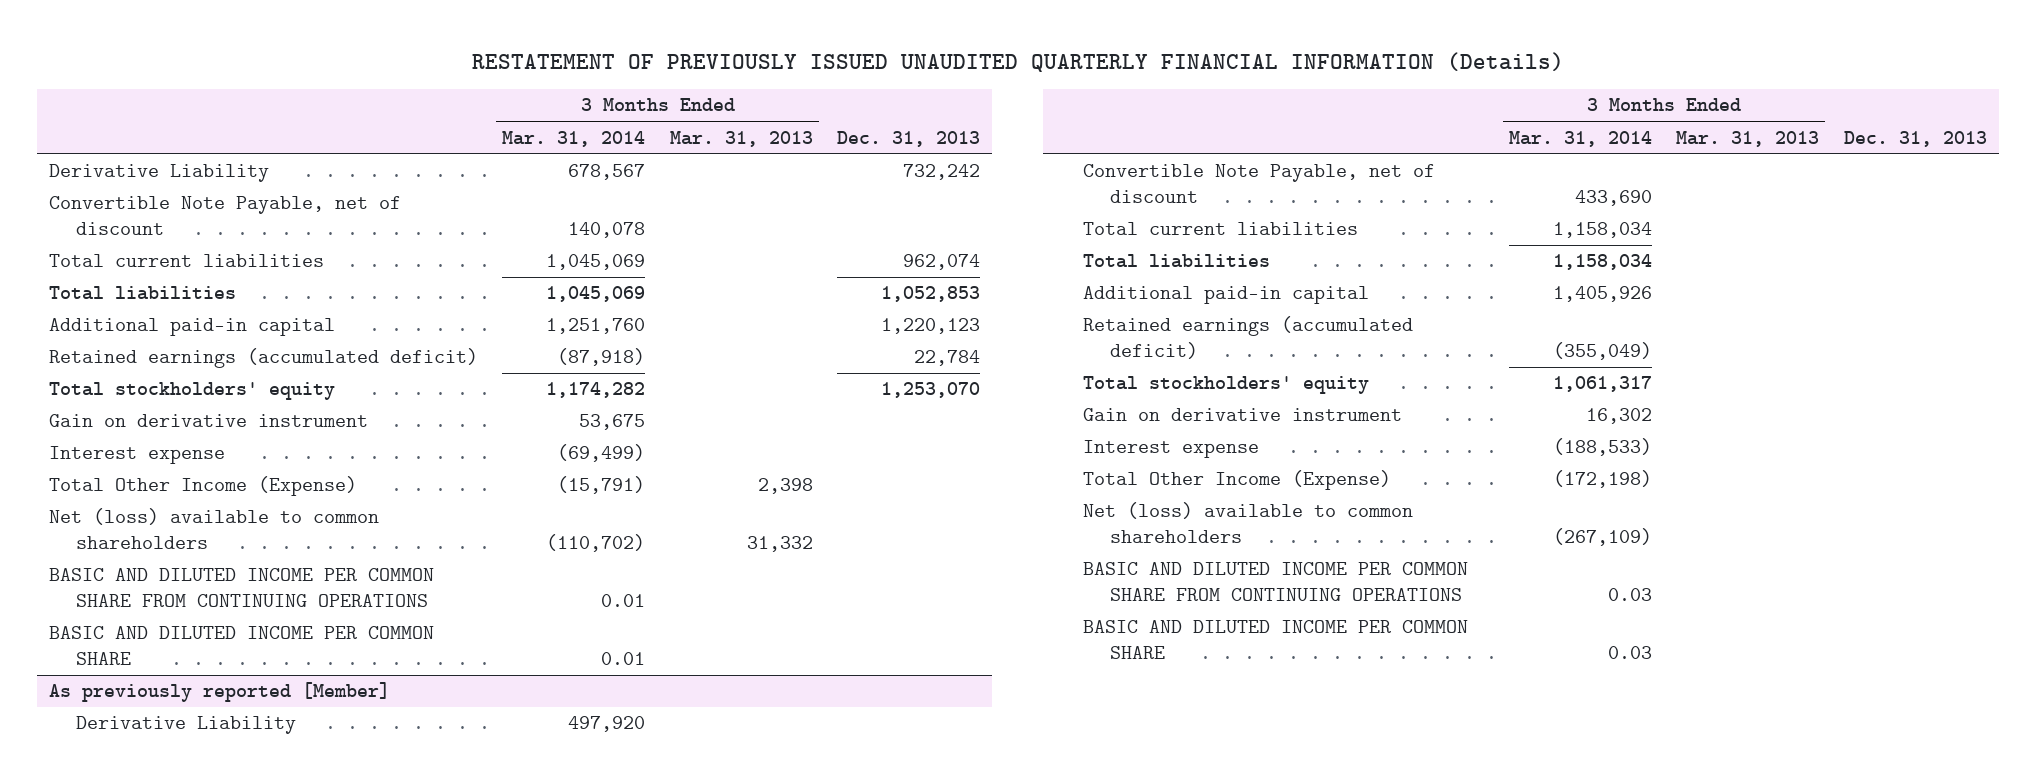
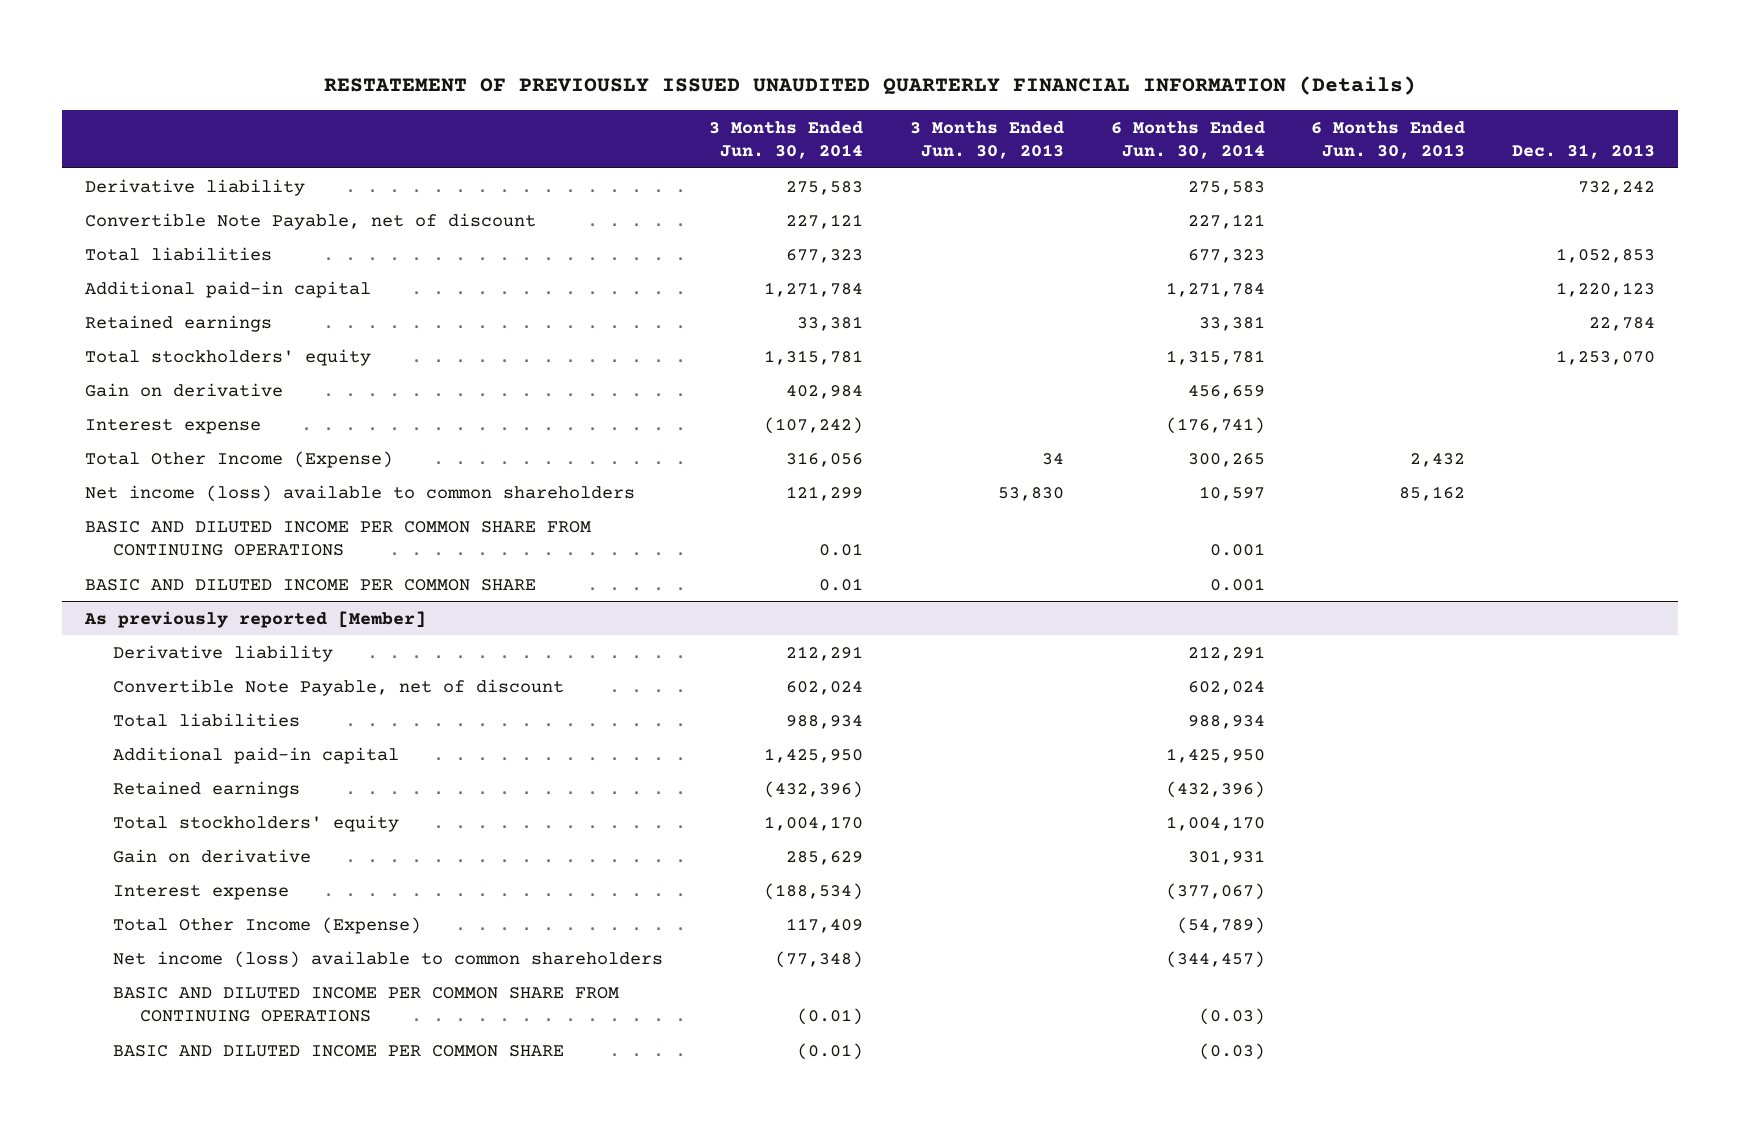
- | 3 Months Ended Mar. 31, 2014 | 3 Months Ended Mar. 31, 2013 | Dec. 31, 2013
+ | 3 Months Ended Jun. 30, 2014 | 3 Months Ended Jun. 30, 2013 | 6 Months Ended Jun. 30, 2014 | 6 Months Ended Jun. 30, 2013 | Dec. 31, 2013
- Derivative Liability | 678,567 | | 732,242
+ Derivative liability | 275,583 | | 275,583 | | 732,242
- Total current liabilities | 1,045,069 | | 962,074
- Retained earnings (accumulated deficit) | (87,918) | | 22,784
+ Retained earnings | 33,381 | | 33,381 | | 22,784
- Gain on derivative instrument | 53,675 | |
+ Gain on derivative | 402,984 | | 456,659 | |
- Net (loss) available to common shareholders | (110,702) | 31,332 |
+ Net income (loss) available to common shareholders | 121,299 | 53,830 | 10,597 | 85,162 |
@ As previously reported [Member]
- Derivative Liability | 497,920 | |
+ Derivative liability | 212,291 | | 212,291 | |
- Total current liabilities | 1,158,034 | |
- Retained earnings (accumulated deficit) | (355,049) | |
+ Retained earnings | (432,396) | | (432,396) | |
- Gain on derivative instrument | 16,302 | |
+ Gain on derivative | 285,629 | | 301,931 | |
- Net (loss) available to common shareholders | (267,109) | |
+ Net income (loss) available to common shareholders | (77,348) | | (344,457) | |

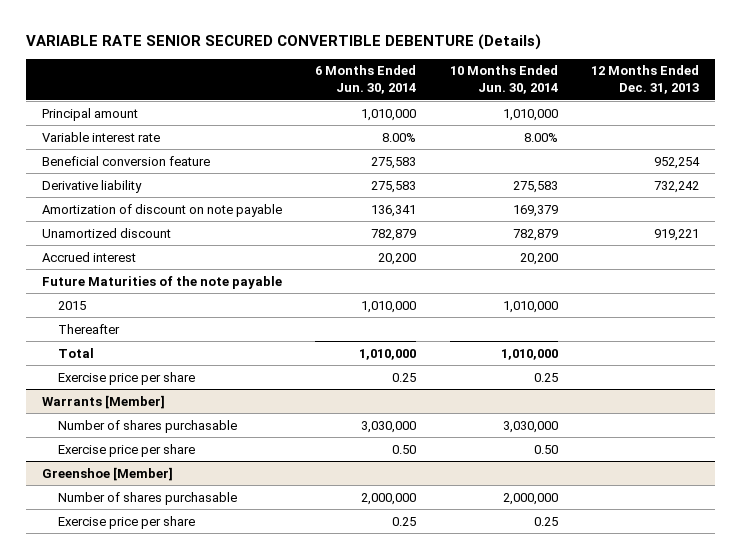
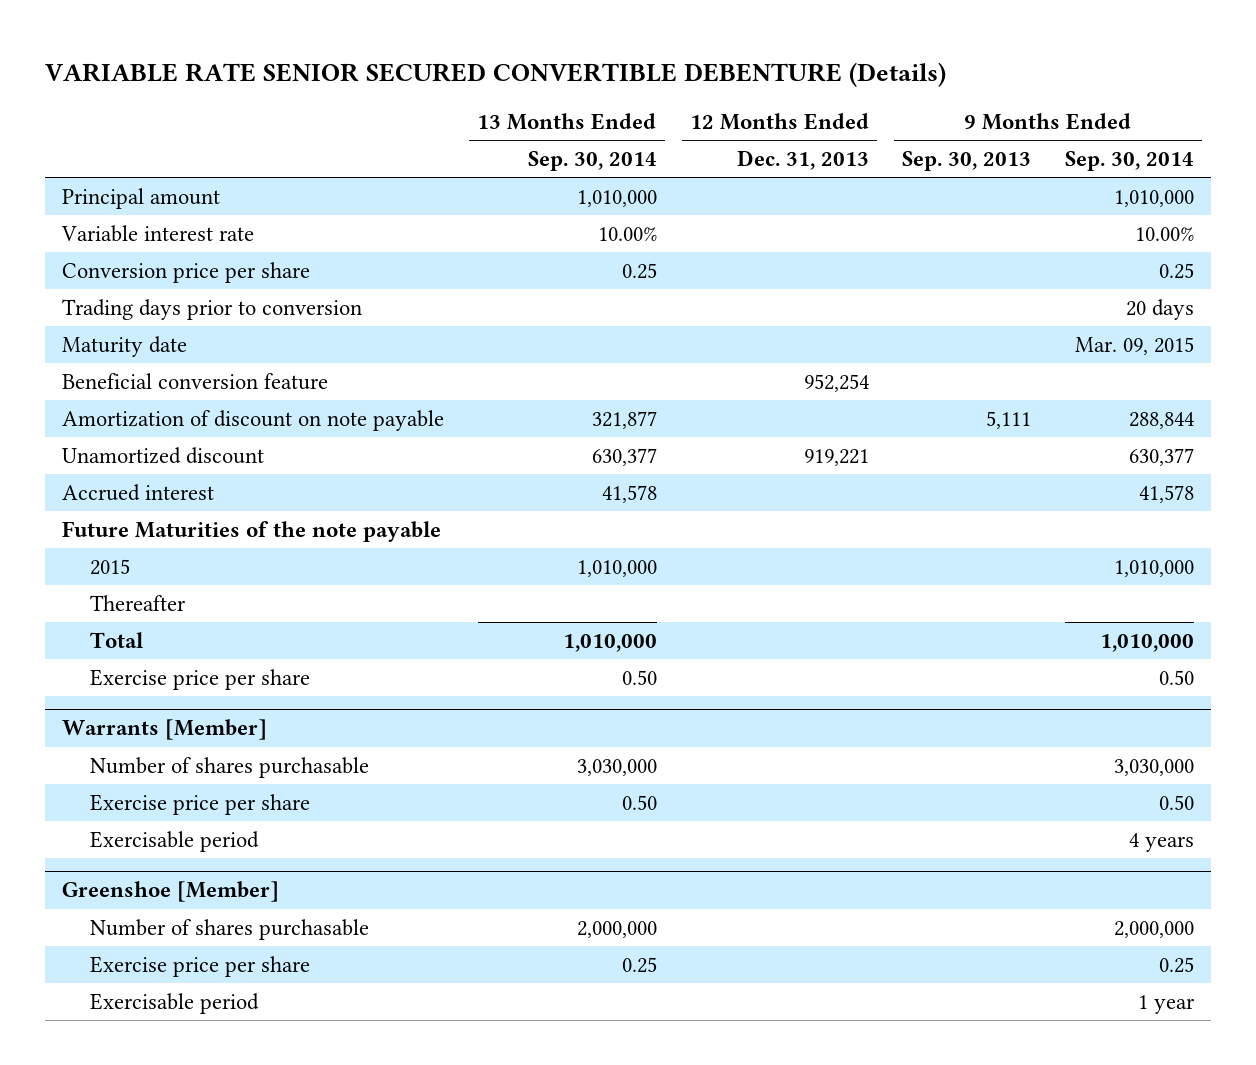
- | 6 Months Ended Jun. 30, 2014 | 10 Months Ended Jun. 30, 2014 | 12 Months Ended Dec. 31, 2013
+ | 13 Months Ended Sep. 30, 2014 | 12 Months Ended Dec. 31, 2013 | 9 Months Ended Sep. 30, 2013 | 9 Months Ended Sep. 30, 2014
+ Conversion price per share | 0.25 | | | 0.25
+ Trading days prior to conversion | | | | 20 days
+ Maturity date | | | | Mar. 09, 2015
- Derivative liability | 275,583 | 275,583 | 732,242
@ Warrants [Member]
+ Exercisable period | | | | 4 years
@ Greenshoe [Member]
+ Exercisable period | | | | 1 year

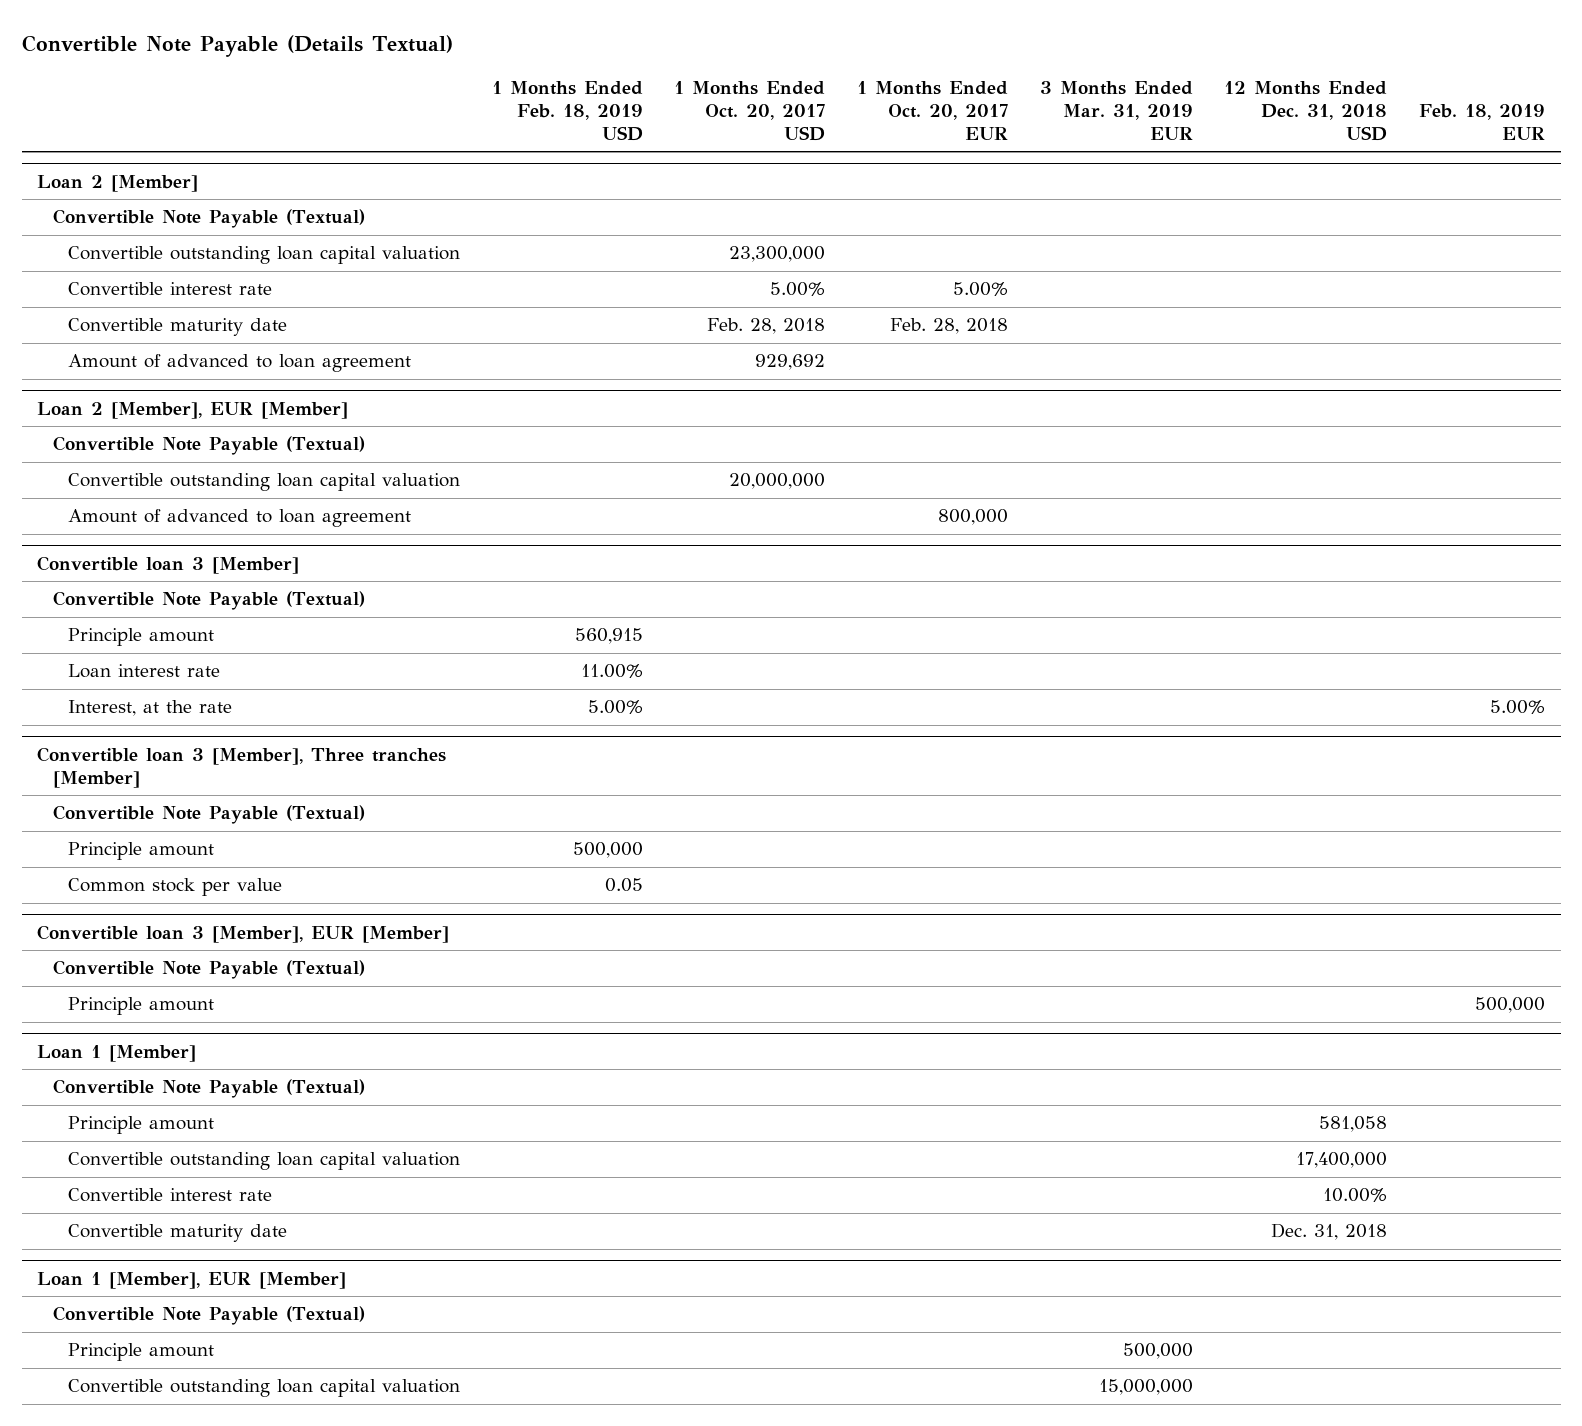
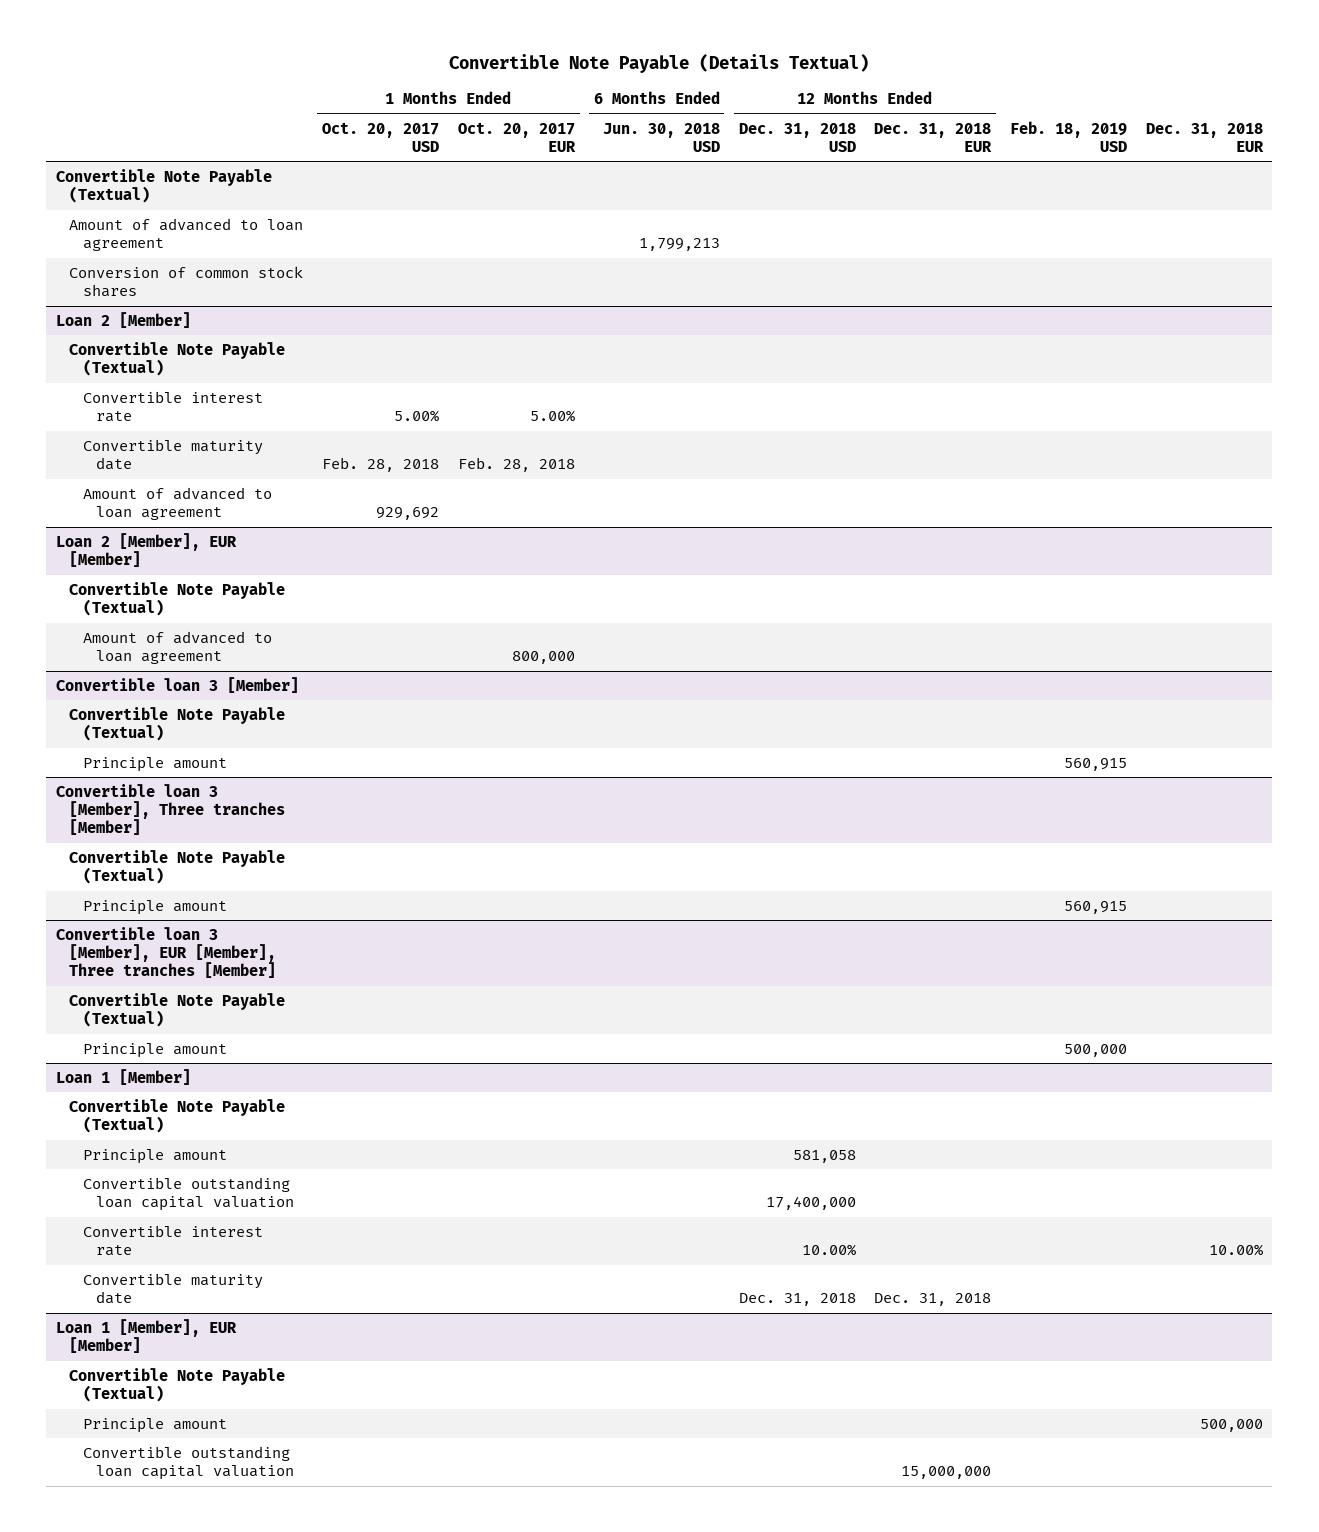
- | 1 Months Ended Feb. 18, 2019 USD | 1 Months Ended Oct. 20, 2017 USD | 1 Months Ended Oct. 20, 2017 EUR | 3 Months Ended Mar. 31, 2019 EUR | 12 Months Ended Dec. 31, 2018 USD | Feb. 18, 2019 EUR
+ | 1 Months Ended Oct. 20, 2017 USD | 1 Months Ended Oct. 20, 2017 EUR | 6 Months Ended Jun. 30, 2018 USD | 12 Months Ended Dec. 31, 2018 USD | 12 Months Ended Dec. 31, 2018 EUR | Feb. 18, 2019 USD | Dec. 31, 2018 EUR
+ Convertible Note Payable (Textual)
+ Amount of advanced to loan agreement | | | 1,799,213 | | | |
+ Conversion of common stock shares
@ Loan 2 [Member]
- Convertible outstanding loan capital valuation | | 23,300,000 | | | |
@ Loan 2 [Member], EUR [Member]
- Convertible outstanding loan capital valuation | | 20,000,000 | | | |
@ Convertible loan 3 [Member]
- Loan interest rate | 11.00% | | | | |
- Interest, at the rate | 5.00% | | | | | 5.00%
@ Convertible loan 3 [Member], Three tranches [Member]
- Common stock per value | 0.05 | | | | |
- Convertible loan 3 [Member], EUR [Member]
+ Convertible loan 3 [Member], EUR [Member], Three tranches [Member]

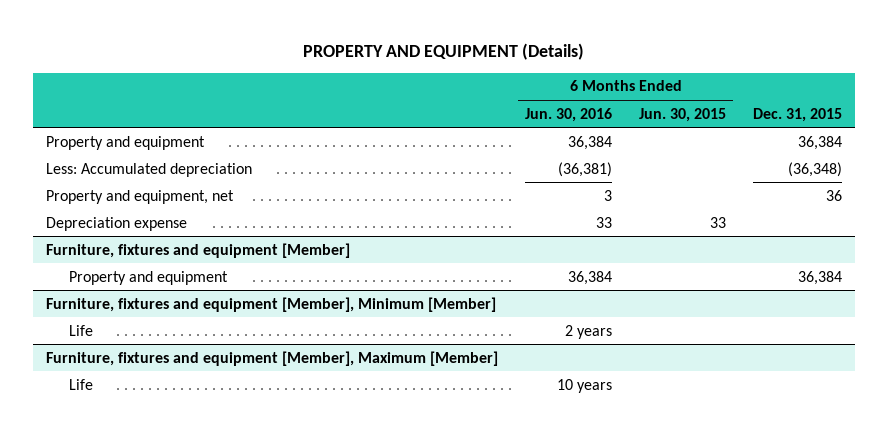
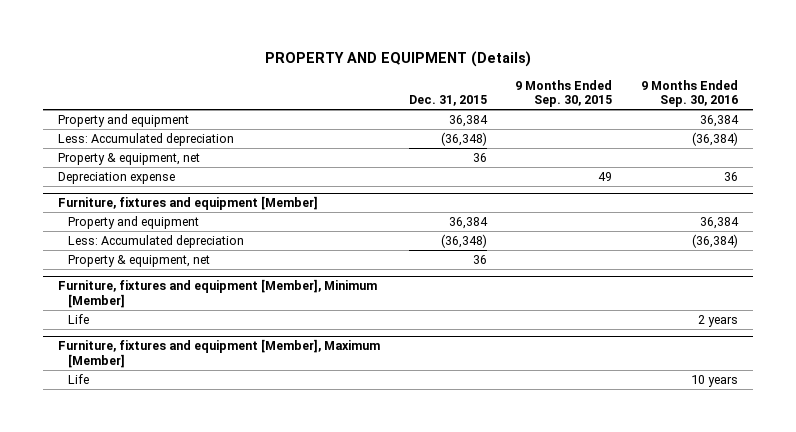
- | 6 Months Ended Jun. 30, 2016 | 6 Months Ended Jun. 30, 2015 | Dec. 31, 2015
+ | Dec. 31, 2015 | 9 Months Ended Sep. 30, 2015 | 9 Months Ended Sep. 30, 2016
- Property and equipment, net | 3 | | 36
+ Property & equipment, net | 36 | |
@ Furniture, fixtures and equipment [Member]
+ Less: Accumulated depreciation | (36,348) | | (36,384)
+ Property & equipment, net | 36 | |

